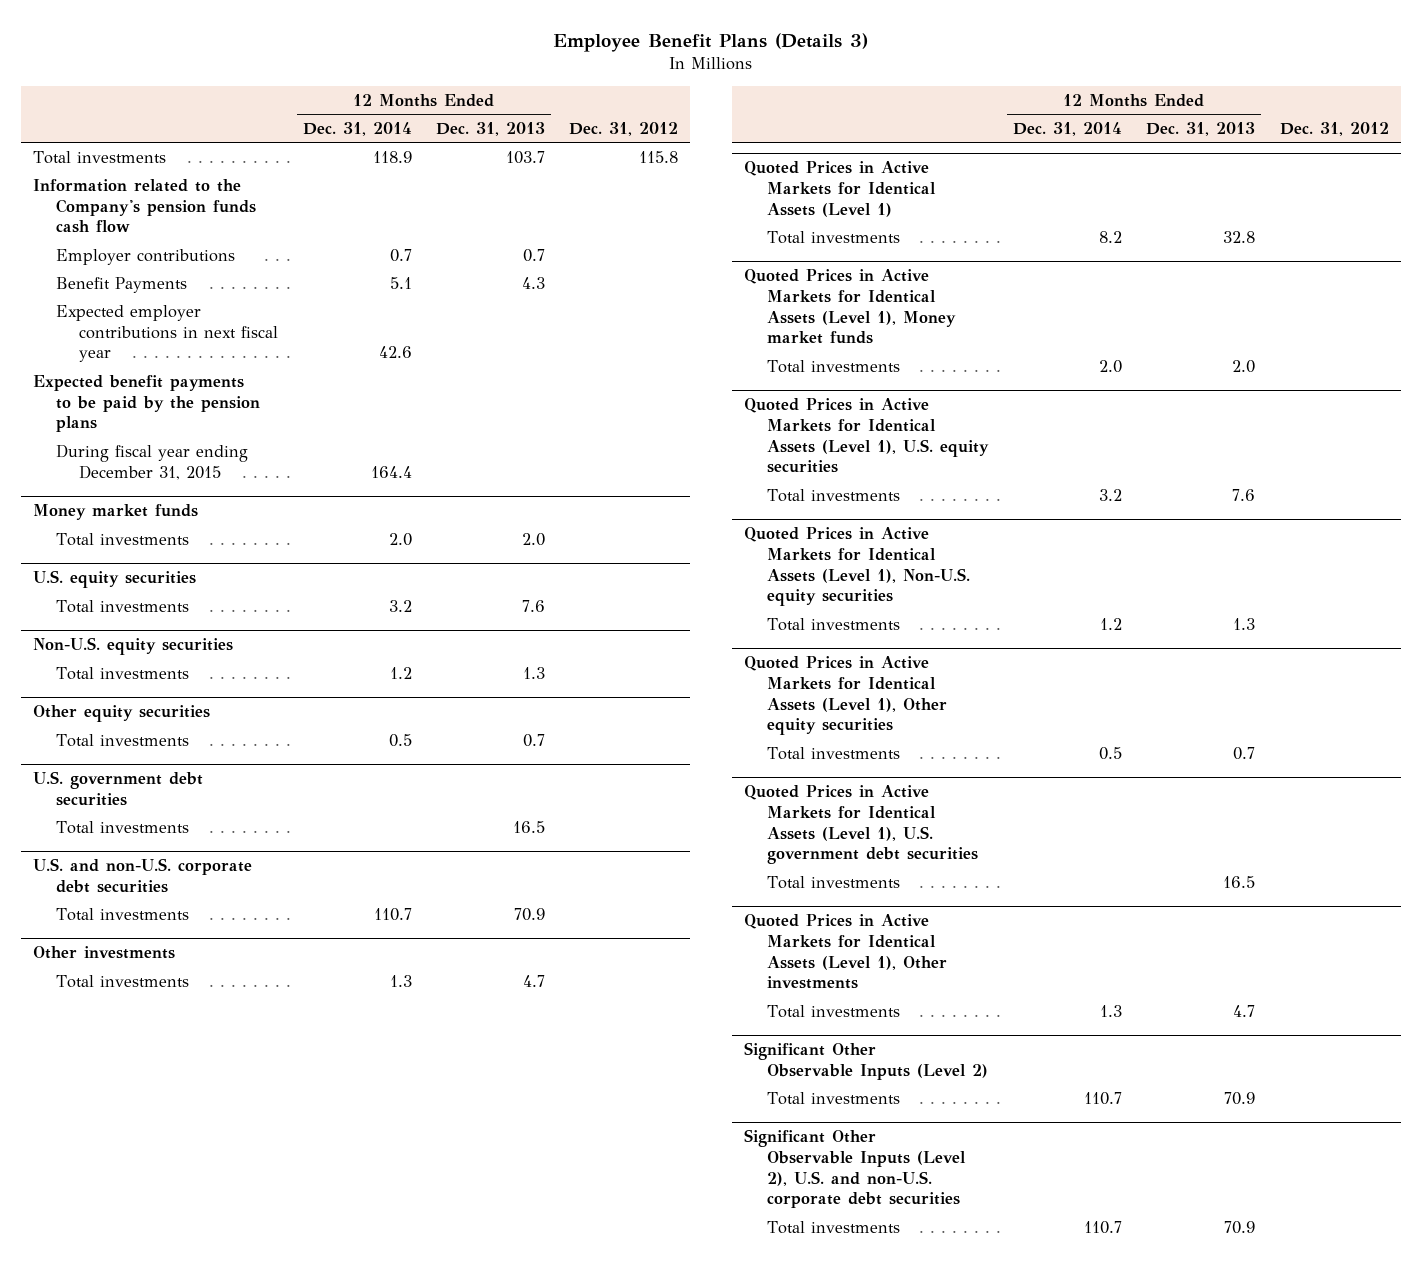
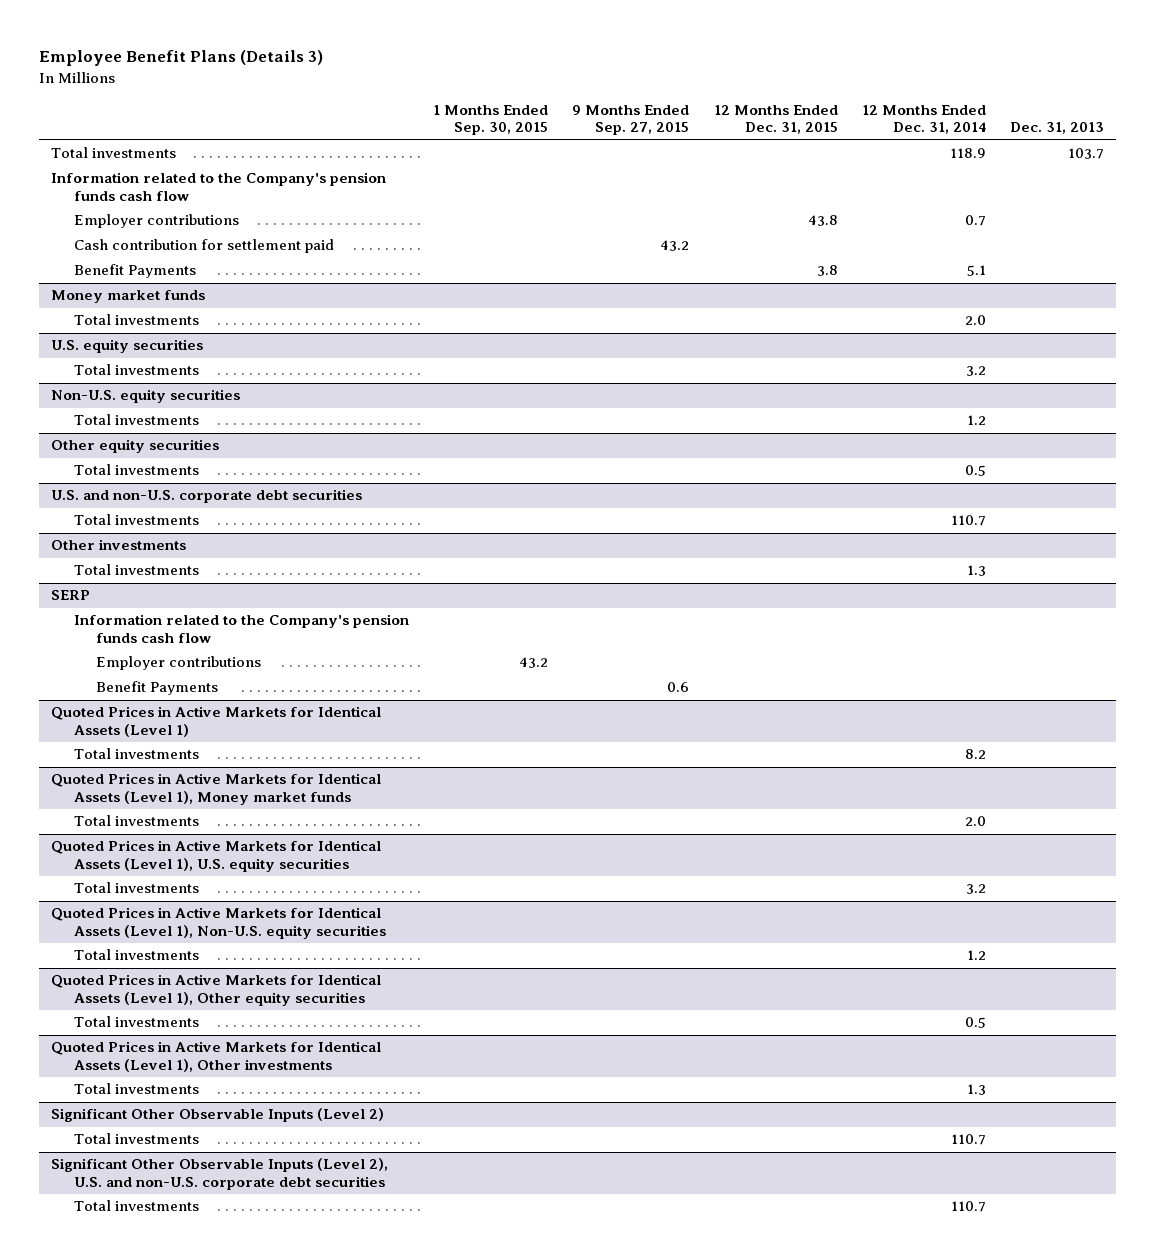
- | 12 Months Ended Dec. 31, 2014 | 12 Months Ended Dec. 31, 2013 | Dec. 31, 2012
+ | 1 Months Ended Sep. 30, 2015 | 9 Months Ended Sep. 27, 2015 | 12 Months Ended Dec. 31, 2015 | 12 Months Ended Dec. 31, 2014 | Dec. 31, 2013
+ Cash contribution for settlement paid | | 43.2 | | |
- Expected employer contributions in next fiscal year | 42.6 | |
- Expected benefit payments to be paid by the pension plans
- During fiscal year ending December 31, 2015 | 164.4 | |
- U.S. government debt securities
- Total investments | | 16.5 |
+ SERP
+ Information related to the Company's pension funds cash flow
+ Employer contributions | 43.2 | | | |
+ Benefit Payments | | 0.6 | | |
- Quoted Prices in Active Markets for Identical Assets (Level 1), U.S. government debt securities
- Total investments | | 16.5 |

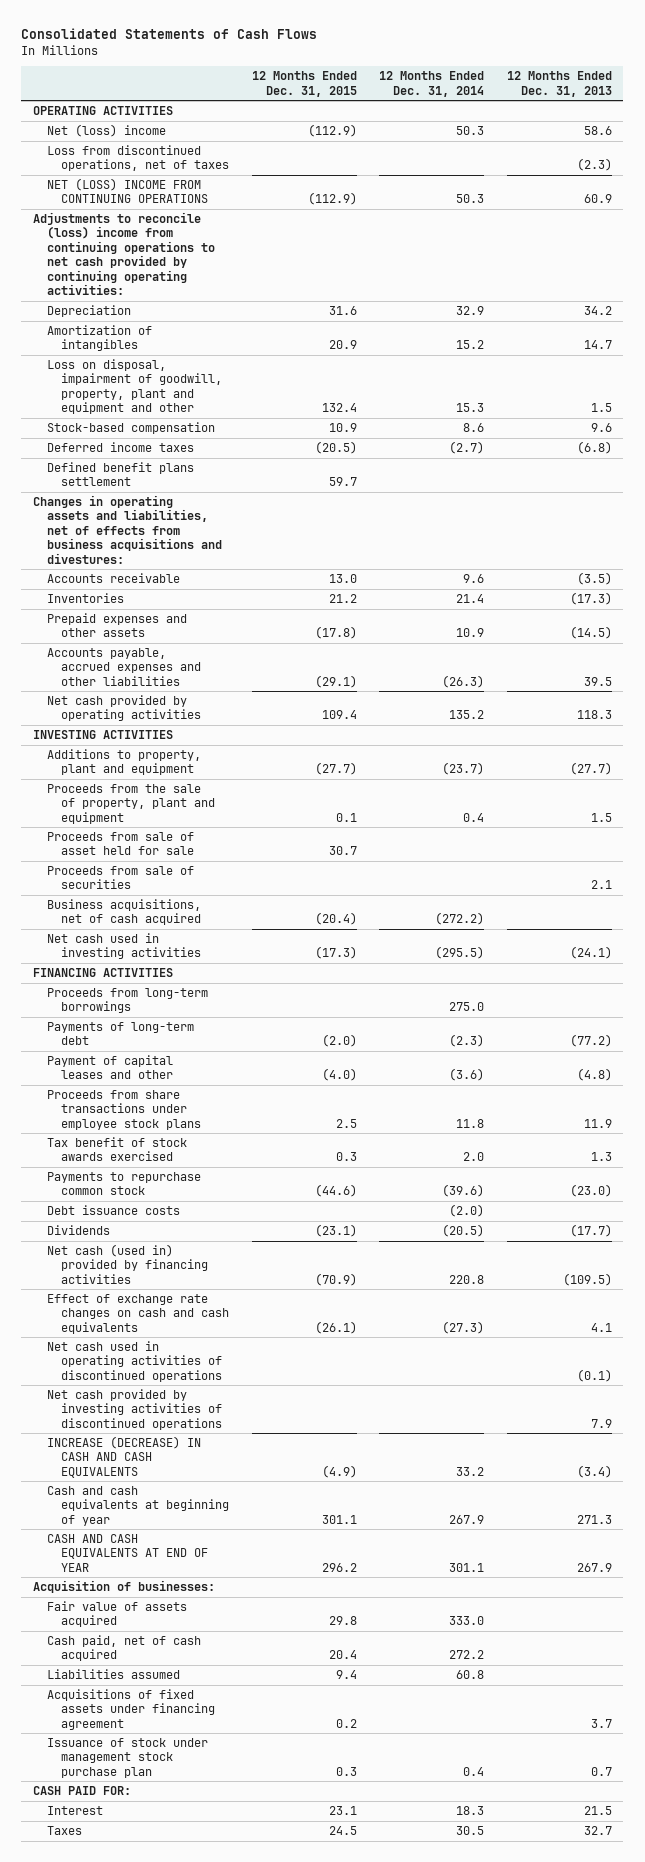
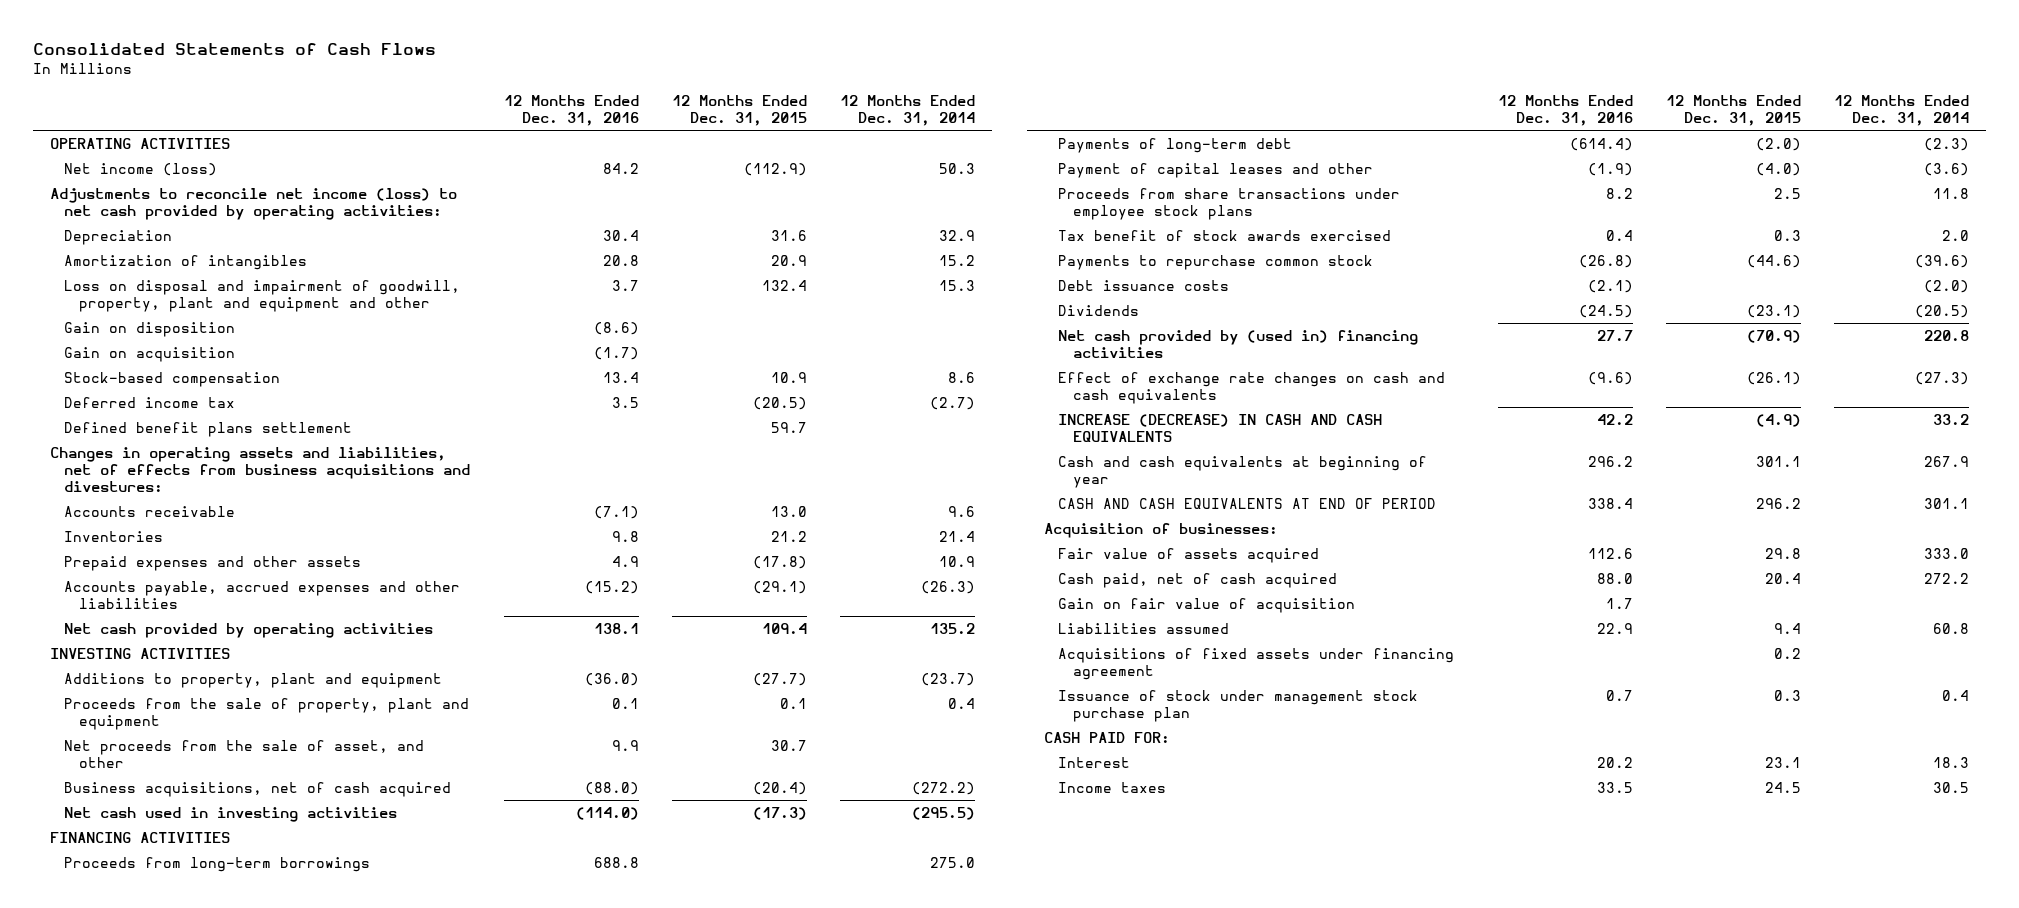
- | 12 Months Ended Dec. 31, 2015 | 12 Months Ended Dec. 31, 2014 | 12 Months Ended Dec. 31, 2013
+ | 12 Months Ended Dec. 31, 2016 | 12 Months Ended Dec. 31, 2015 | 12 Months Ended Dec. 31, 2014
- Net (loss) income | (112.9) | 50.3 | 58.6
- Loss from discontinued operations, net of taxes | | | (2.3)
- NET (LOSS) INCOME FROM CONTINUING OPERATIONS | (112.9) | 50.3 | 60.9
- Adjustments to reconcile (loss) income from continuing operations to net cash provided by continuing operating activities:
+ Net income (loss) | 84.2 | (112.9) | 50.3
+ Adjustments to reconcile net income (loss) to net cash provided by operating activities:
- Loss on disposal, impairment of goodwill, property, plant and equipment and other | 132.4 | 15.3 | 1.5
+ Loss on disposal and impairment of goodwill, property, plant and equipment and other | 3.7 | 132.4 | 15.3
+ Gain on disposition | (8.6) | |
+ Gain on acquisition | (1.7) | |
- Deferred income taxes | (20.5) | (2.7) | (6.8)
+ Deferred income tax | 3.5 | (20.5) | (2.7)
- Proceeds from sale of asset held for sale | 30.7 | |
- Proceeds from sale of securities | | | 2.1
+ Net proceeds from the sale of asset, and other | 9.9 | 30.7 |
- Net cash (used in) provided by financing activities | (70.9) | 220.8 | (109.5)
+ Net cash provided by (used in) financing activities | 27.7 | (70.9) | 220.8
- Net cash used in operating activities of discontinued operations | | | (0.1)
- Net cash provided by investing activities of discontinued operations | | | 7.9
- CASH AND CASH EQUIVALENTS AT END OF YEAR | 296.2 | 301.1 | 267.9
+ CASH AND CASH EQUIVALENTS AT END OF PERIOD | 338.4 | 296.2 | 301.1
+ Gain on fair value of acquisition | 1.7 | |
- Taxes | 24.5 | 30.5 | 32.7
+ Income taxes | 33.5 | 24.5 | 30.5

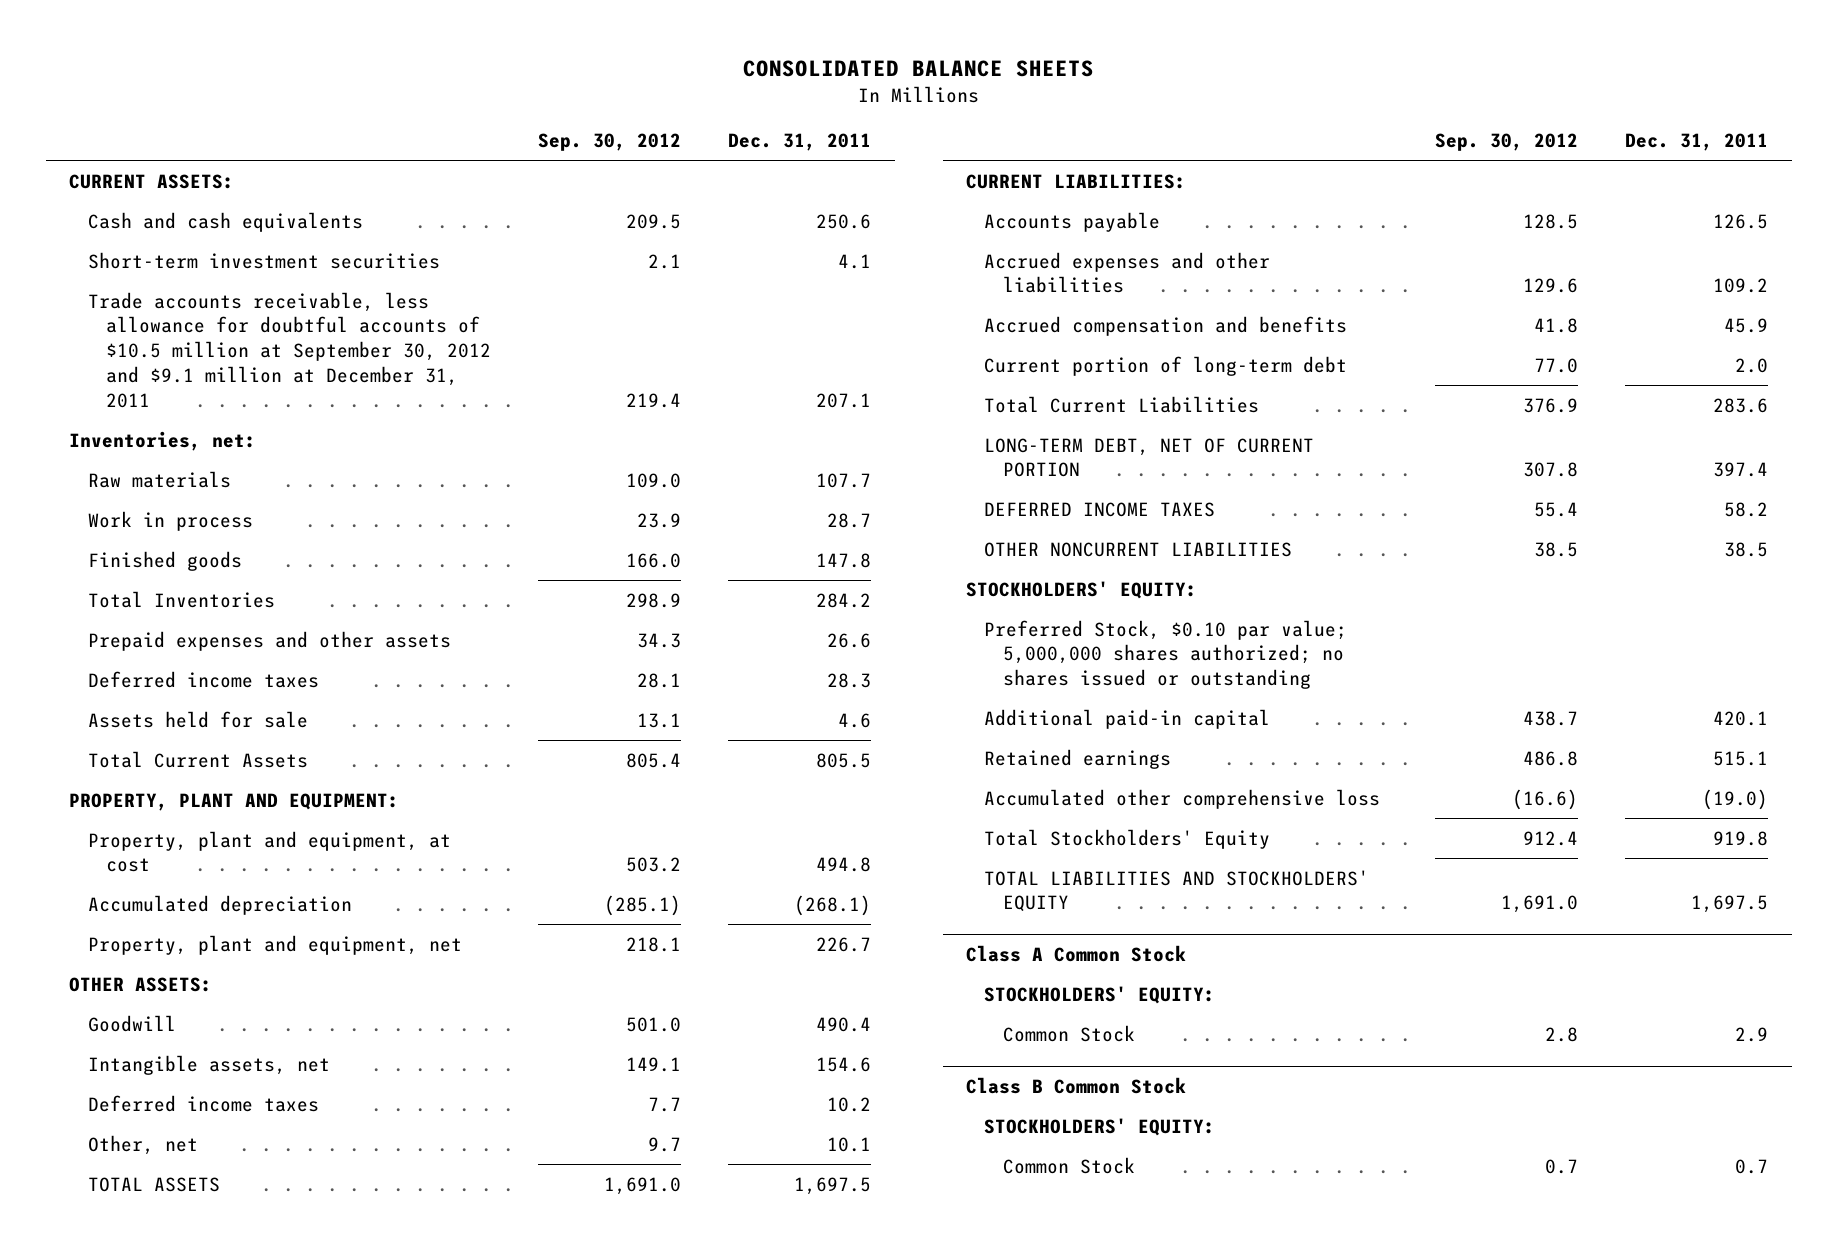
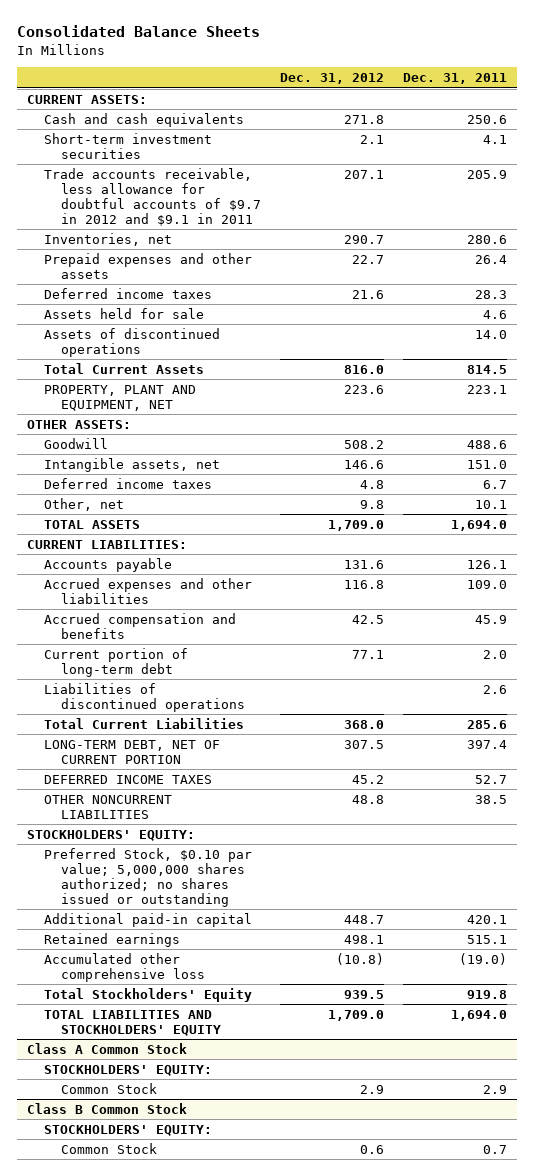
- CONSOLIDATED BALANCE SHEETS
+ Consolidated Balance Sheets
- | Sep. 30, 2012 | Dec. 31, 2011
+ | Dec. 31, 2012 | Dec. 31, 2011
- Trade accounts receivable, less allowance for doubtful accounts of $10.5 million at September 30, 2012 and $9.1 million at December 31, 2011 | 219.4 | 207.1
- Inventories, net:
- Raw materials | 109.0 | 107.7
- Work in process | 23.9 | 28.7
- Finished goods | 166.0 | 147.8
- Total Inventories | 298.9 | 284.2
- Prepaid expenses and other assets | 34.3 | 26.6
+ Trade accounts receivable, less allowance for doubtful accounts of $9.7 in 2012 and $9.1 in 2011 | 207.1 | 205.9
+ Inventories, net | 290.7 | 280.6
+ Prepaid expenses and other assets | 22.7 | 26.4
- Total Current Assets | 805.4 | 805.5
- PROPERTY, PLANT AND EQUIPMENT:
- Property, plant and equipment, at cost | 503.2 | 494.8
- Accumulated depreciation | (285.1) | (268.1)
- Property, plant and equipment, net | 218.1 | 226.7
+ Assets of discontinued operations | | 14.0
+ Total Current Assets | 816.0 | 814.5
+ PROPERTY, PLANT AND EQUIPMENT, NET | 223.6 | 223.1
- Goodwill | 501.0 | 490.4
- Intangible assets, net | 149.1 | 154.6
- Deferred income taxes | 7.7 | 10.2
+ Goodwill | 508.2 | 488.6
+ Intangible assets, net | 146.6 | 151.0
+ Deferred income taxes | 4.8 | 6.7
- TOTAL ASSETS | 1,691.0 | 1,697.5
+ TOTAL ASSETS | 1,709.0 | 1,694.0
- Accounts payable | 128.5 | 126.5
- Accrued expenses and other liabilities | 129.6 | 109.2
+ Accounts payable | 131.6 | 126.1
+ Accrued expenses and other liabilities | 116.8 | 109.0
- Total Current Liabilities | 376.9 | 283.6
+ Liabilities of discontinued operations | | 2.6
+ Total Current Liabilities | 368.0 | 285.6
- DEFERRED INCOME TAXES | 55.4 | 58.2
+ DEFERRED INCOME TAXES | 45.2 | 52.7
- TOTAL LIABILITIES AND STOCKHOLDERS' EQUITY | 1,691.0 | 1,697.5
+ TOTAL LIABILITIES AND STOCKHOLDERS' EQUITY | 1,709.0 | 1,694.0

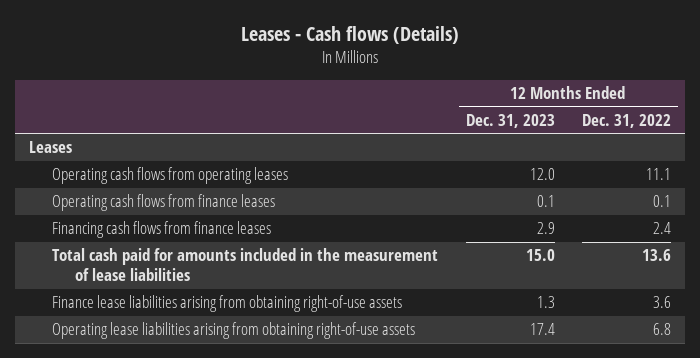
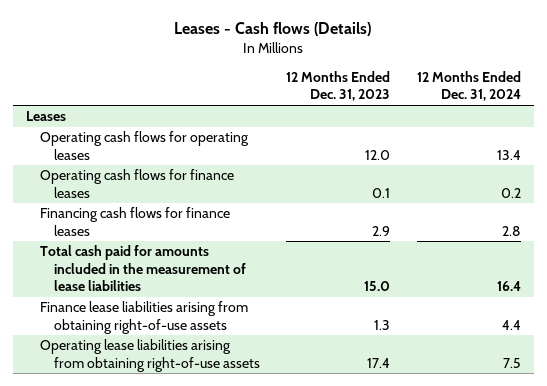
- | 12 Months Ended Dec. 31, 2023 | 12 Months Ended Dec. 31, 2022
+ | 12 Months Ended Dec. 31, 2023 | 12 Months Ended Dec. 31, 2024
- Operating cash flows from operating leases | 12.0 | 11.1
- Operating cash flows from finance leases | 0.1 | 0.1
- Financing cash flows from finance leases | 2.9 | 2.4
+ Operating cash flows for operating leases | 12.0 | 13.4
+ Operating cash flows for finance leases | 0.1 | 0.2
+ Financing cash flows for finance leases | 2.9 | 2.8

